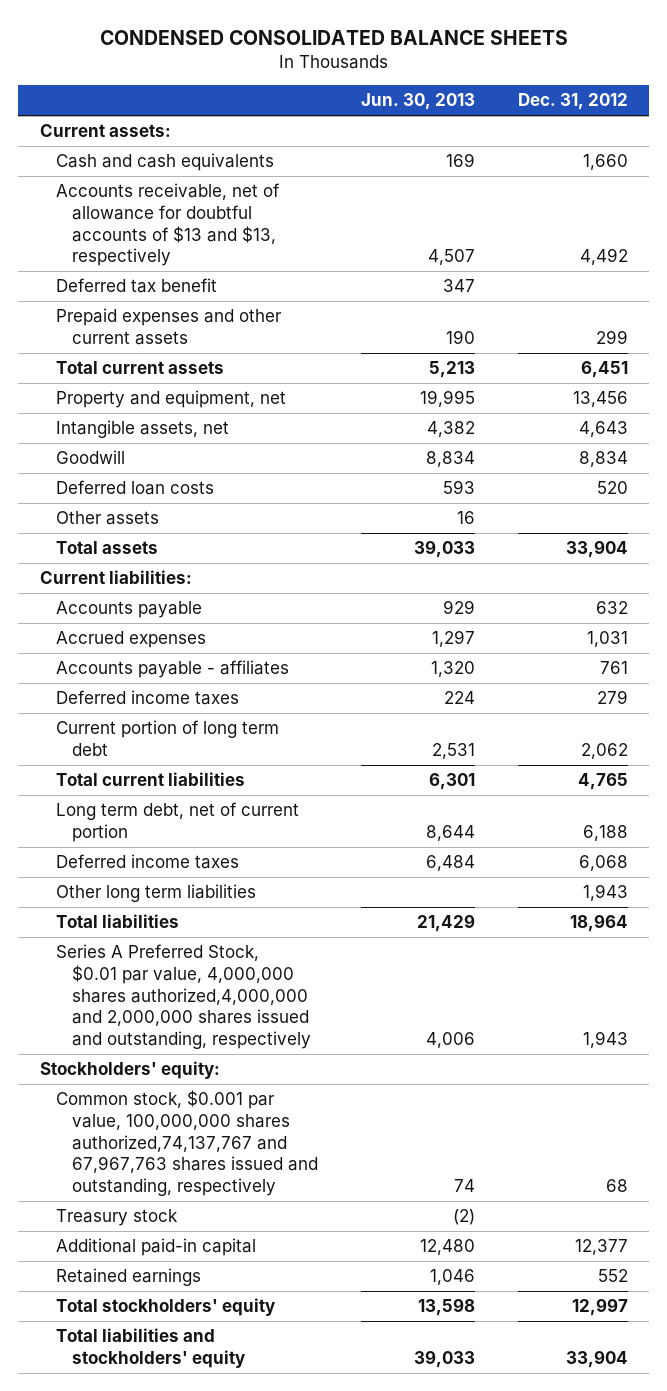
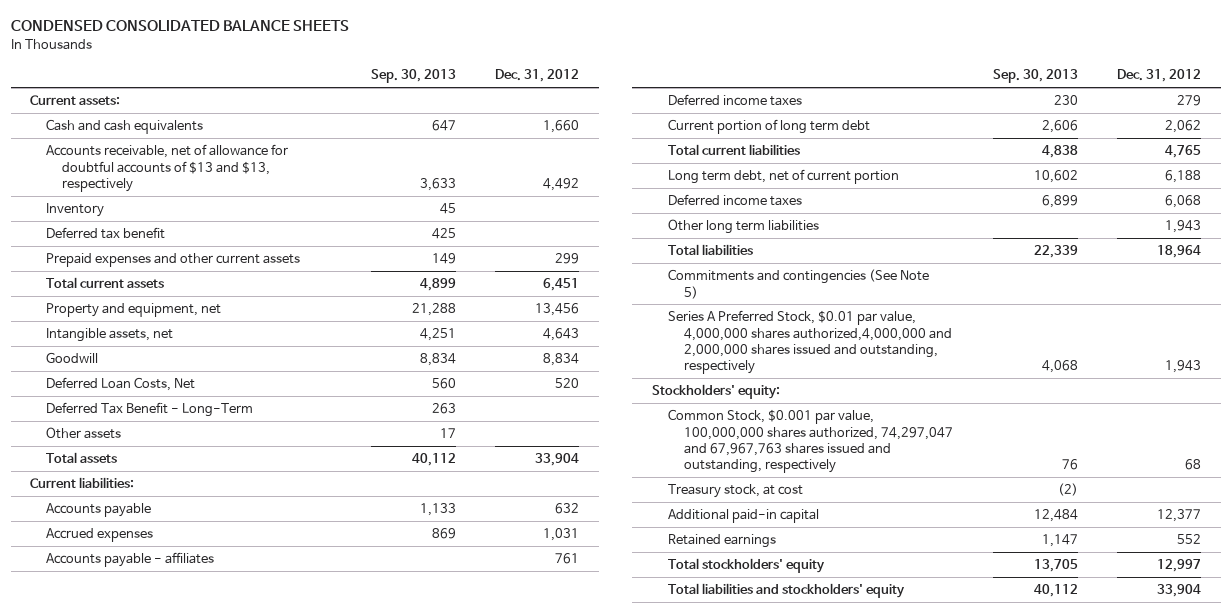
- | Jun. 30, 2013 | Dec. 31, 2012
+ | Sep. 30, 2013 | Dec. 31, 2012
+ Inventory | 45 |
- Deferred loan costs | 593 | 520
+ Deferred Loan Costs, Net | 560 | 520
+ Deferred Tax Benefit - Long-Term | 263 |
+ Commitments and contingencies (See Note 5)
- Common stock, $0.001 par value, 100,000,000 shares authorized,74,137,767 and 67,967,763 shares issued and outstanding, respectively | 74 | 68
- Treasury stock | (2) |
+ Common Stock, $0.001 par value, 100,000,000 shares authorized, 74,297,047 and 67,967,763 shares issued and outstanding, respectively | 76 | 68
+ Treasury stock, at cost | (2) |

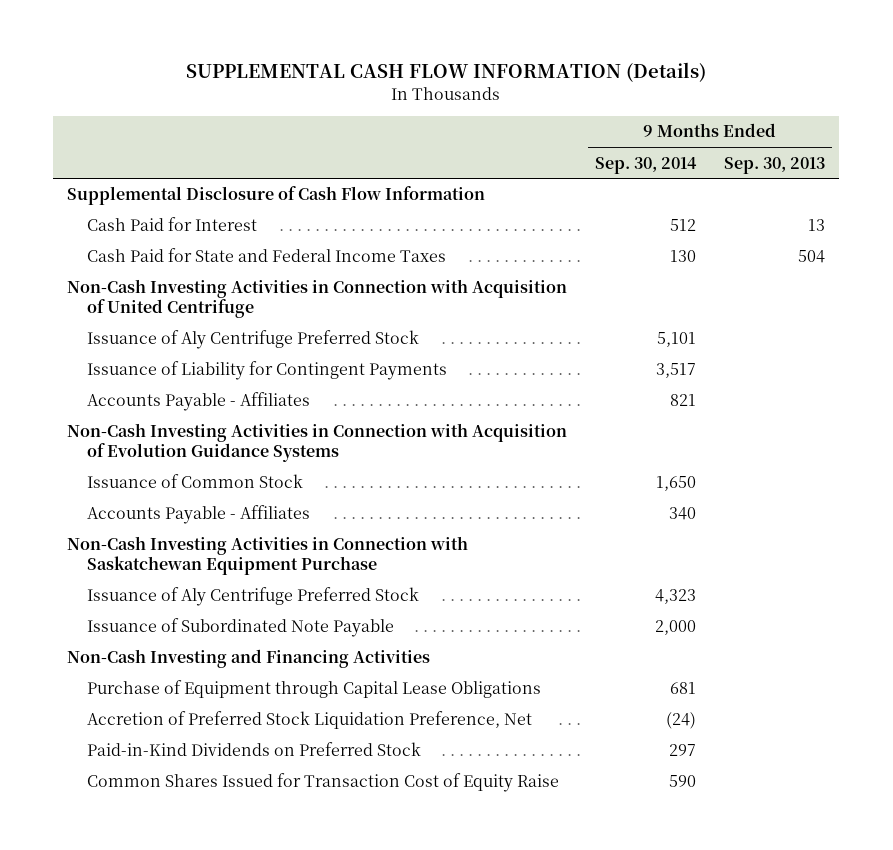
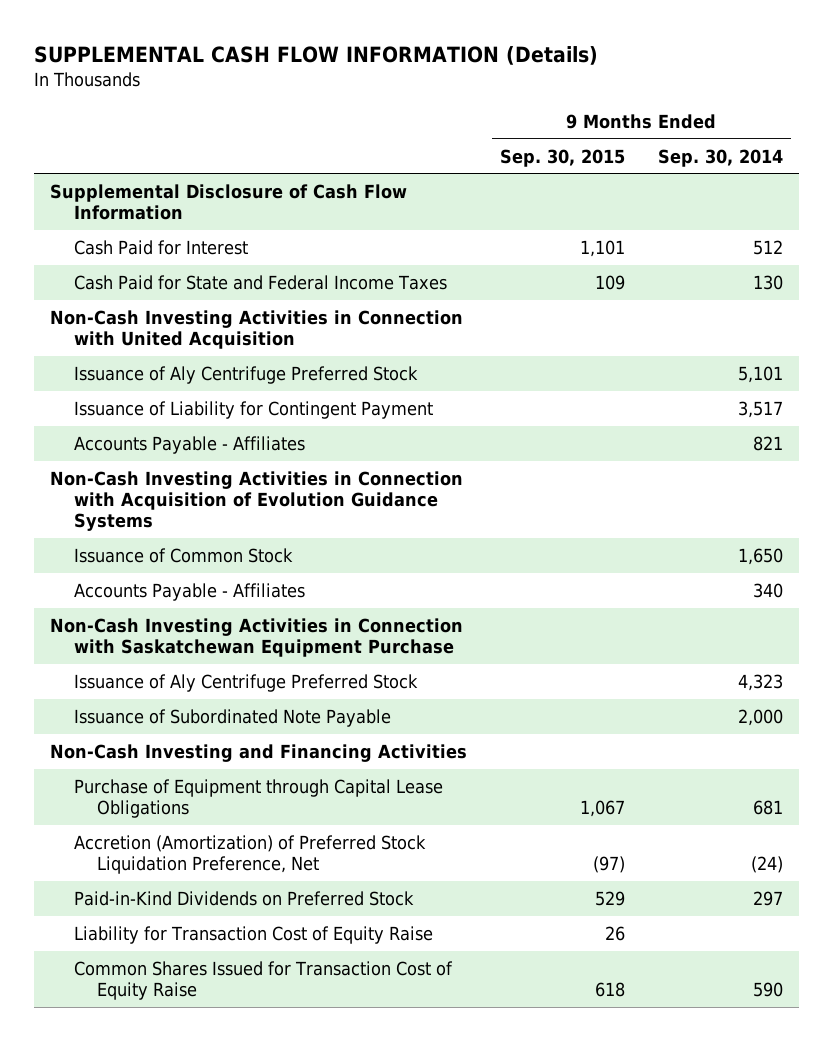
- | 9 Months Ended Sep. 30, 2014 | 9 Months Ended Sep. 30, 2013
+ | 9 Months Ended Sep. 30, 2015 | 9 Months Ended Sep. 30, 2014
- Non-Cash Investing Activities in Connection with Acquisition of United Centrifuge
+ Non-Cash Investing Activities in Connection with United Acquisition
- Issuance of Liability for Contingent Payments | 3,517 |
+ Issuance of Liability for Contingent Payment | | 3,517
- Accretion of Preferred Stock Liquidation Preference, Net | (24) |
+ Accretion (Amortization) of Preferred Stock Liquidation Preference, Net | (97) | (24)
+ Liability for Transaction Cost of Equity Raise | 26 |

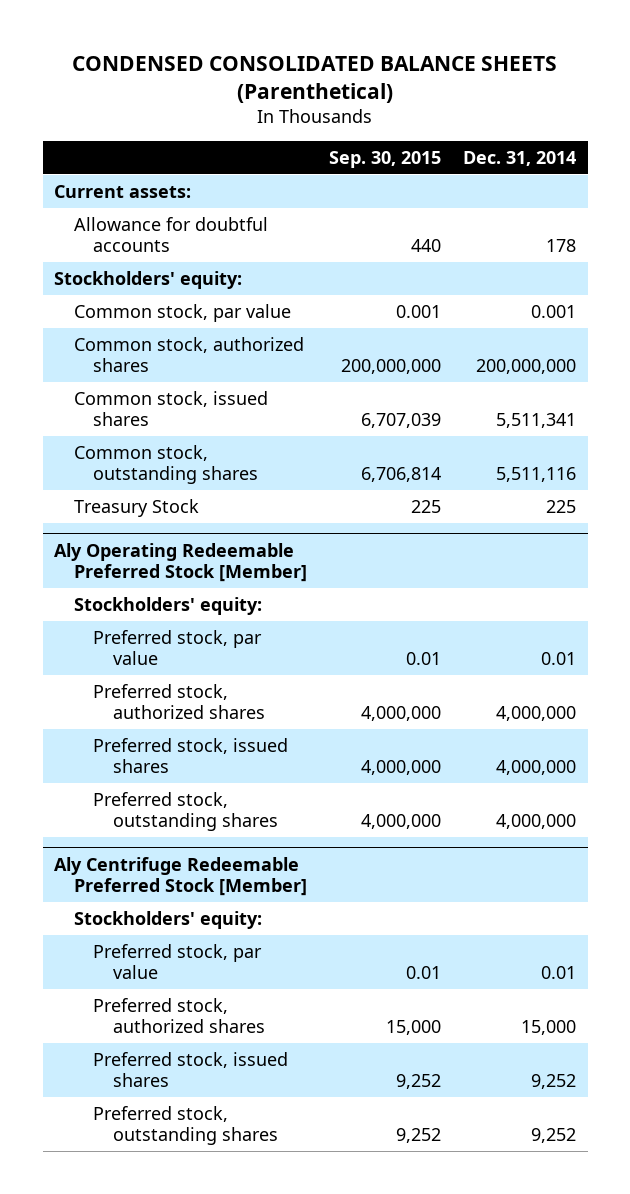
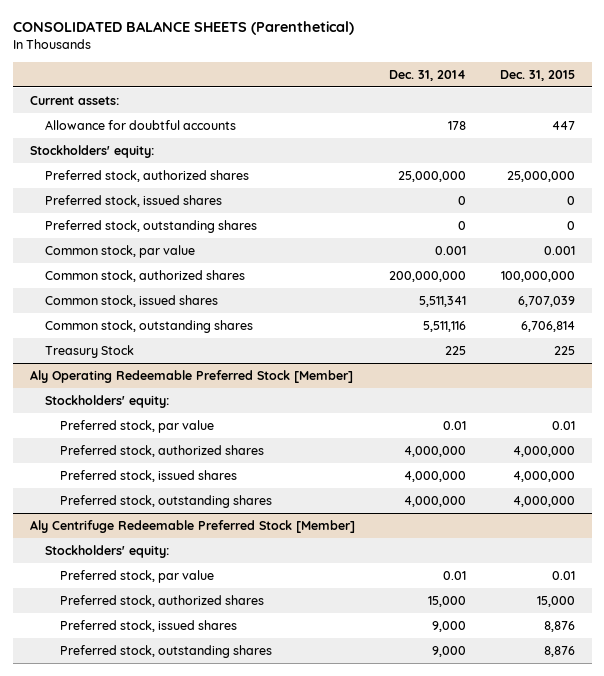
- CONDENSED CONSOLIDATED BALANCE SHEETS (Parenthetical)
+ CONSOLIDATED BALANCE SHEETS (Parenthetical)
- | Sep. 30, 2015 | Dec. 31, 2014
+ | Dec. 31, 2014 | Dec. 31, 2015
+ Preferred stock, authorized shares | 25,000,000 | 25,000,000
+ Preferred stock, issued shares | 0 | 0
+ Preferred stock, outstanding shares | 0 | 0
@ Aly Centrifuge Redeemable Preferred Stock [Member]
- Preferred stock, issued shares | 9,252 | 9,252
- Preferred stock, outstanding shares | 9,252 | 9,252
+ Preferred stock, issued shares | 9,000 | 8,876
+ Preferred stock, outstanding shares | 9,000 | 8,876

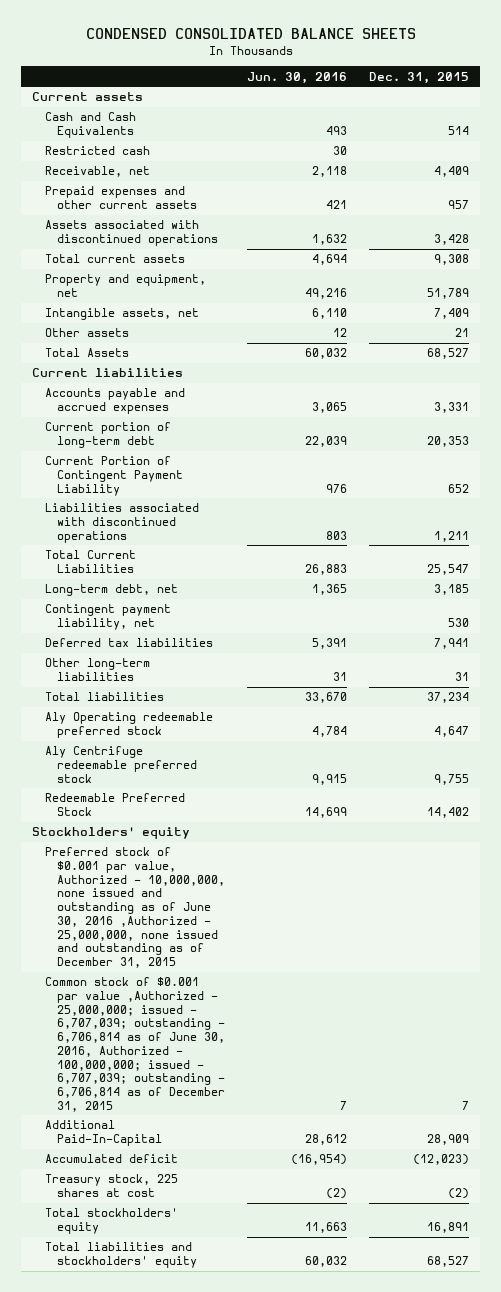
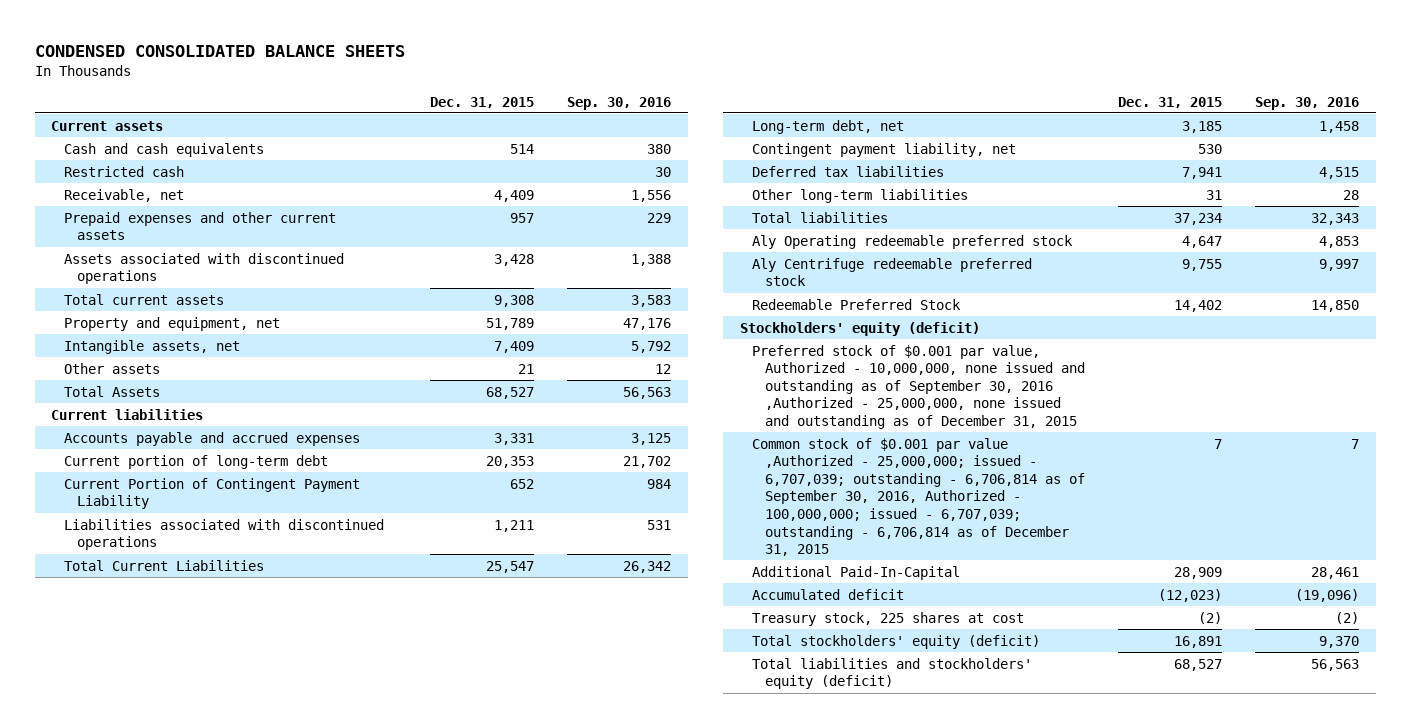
- | Jun. 30, 2016 | Dec. 31, 2015
+ | Dec. 31, 2015 | Sep. 30, 2016
- Cash and Cash Equivalents | 493 | 514
+ Cash and cash equivalents | 514 | 380
- Stockholders' equity
- Preferred stock of $0.001 par value, Authorized - 10,000,000, none issued and outstanding as of June 30, 2016 ,Authorized - 25,000,000, none issued and outstanding as of December 31, 2015
- Common stock of $0.001 par value ,Authorized - 25,000,000; issued - 6,707,039; outstanding - 6,706,814 as of June 30, 2016, Authorized - 100,000,000; issued - 6,707,039; outstanding - 6,706,814 as of December 31, 2015 | 7 | 7
+ Stockholders' equity (deficit)
+ Preferred stock of $0.001 par value, Authorized - 10,000,000, none issued and outstanding as of September 30, 2016 ,Authorized - 25,000,000, none issued and outstanding as of December 31, 2015
+ Common stock of $0.001 par value ,Authorized - 25,000,000; issued - 6,707,039; outstanding - 6,706,814 as of September 30, 2016, Authorized - 100,000,000; issued - 6,707,039; outstanding - 6,706,814 as of December 31, 2015 | 7 | 7
- Total stockholders' equity | 11,663 | 16,891
- Total liabilities and stockholders' equity | 60,032 | 68,527
+ Total stockholders' equity (deficit) | 16,891 | 9,370
+ Total liabilities and stockholders' equity (deficit) | 68,527 | 56,563

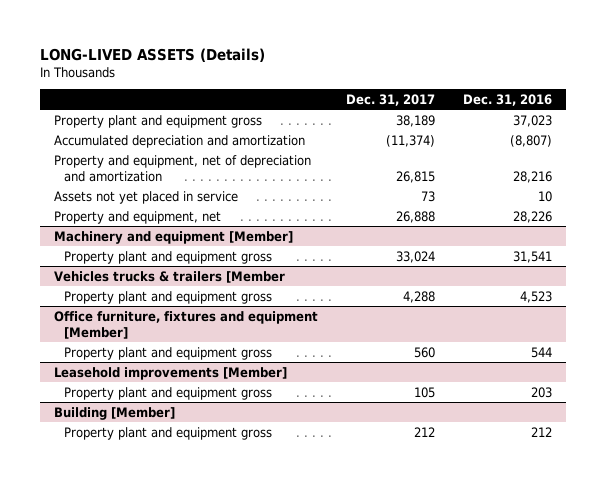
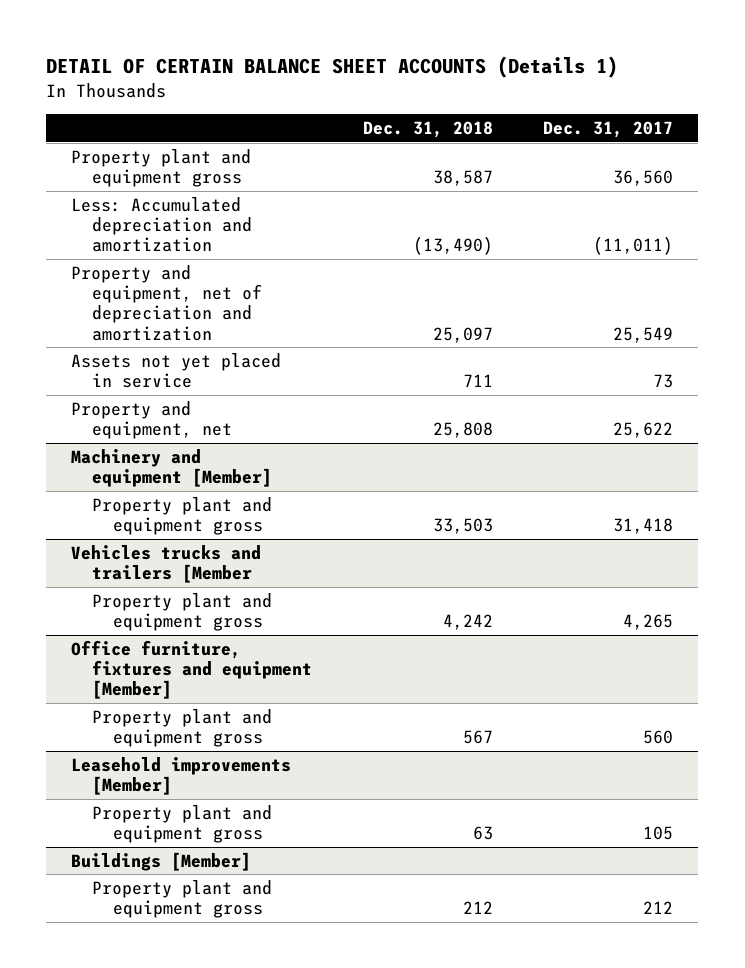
- LONG-LIVED ASSETS (Details)
+ DETAIL OF CERTAIN BALANCE SHEET ACCOUNTS (Details 1)
- | Dec. 31, 2017 | Dec. 31, 2016
+ | Dec. 31, 2018 | Dec. 31, 2017
- Property plant and equipment gross | 38,189 | 37,023
- Accumulated depreciation and amortization | (11,374) | (8,807)
- Property and equipment, net of depreciation and amortization | 26,815 | 28,216
+ Property plant and equipment gross | 38,587 | 36,560
+ Less: Accumulated depreciation and amortization | (13,490) | (11,011)
+ Property and equipment, net of depreciation and amortization | 25,097 | 25,549
- Property and equipment, net | 26,888 | 28,226
+ Property and equipment, net | 25,808 | 25,622
@ Machinery and equipment [Member]
- Property plant and equipment gross | 33,024 | 31,541
- Vehicles trucks & trailers [Member
- Property plant and equipment gross | 4,288 | 4,523
@ Machinery and equipment [Member]
+ Property plant and equipment gross | 33,503 | 31,418
+ Vehicles trucks and trailers [Member
+ Property plant and equipment gross | 4,242 | 4,265
- Building [Member]
+ Buildings [Member]

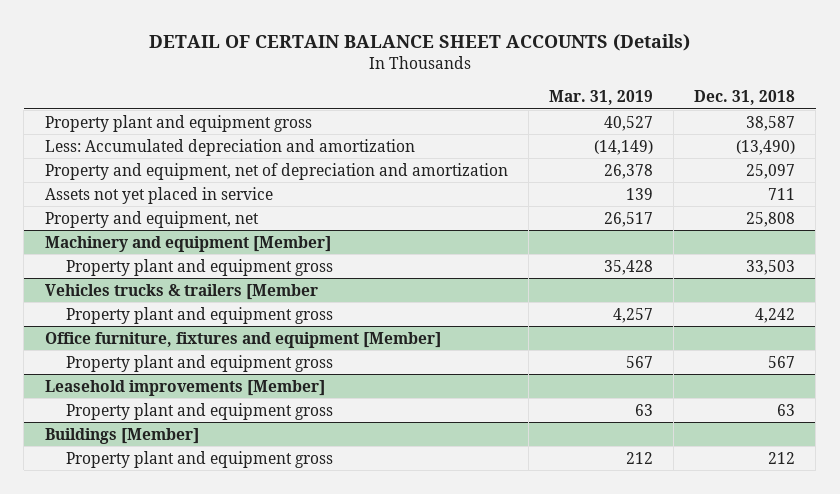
- DETAIL OF CERTAIN BALANCE SHEET ACCOUNTS (Details 1)
+ DETAIL OF CERTAIN BALANCE SHEET ACCOUNTS (Details)
- | Dec. 31, 2018 | Dec. 31, 2017
+ | Mar. 31, 2019 | Dec. 31, 2018
- Vehicles trucks and trailers [Member
+ Vehicles trucks & trailers [Member

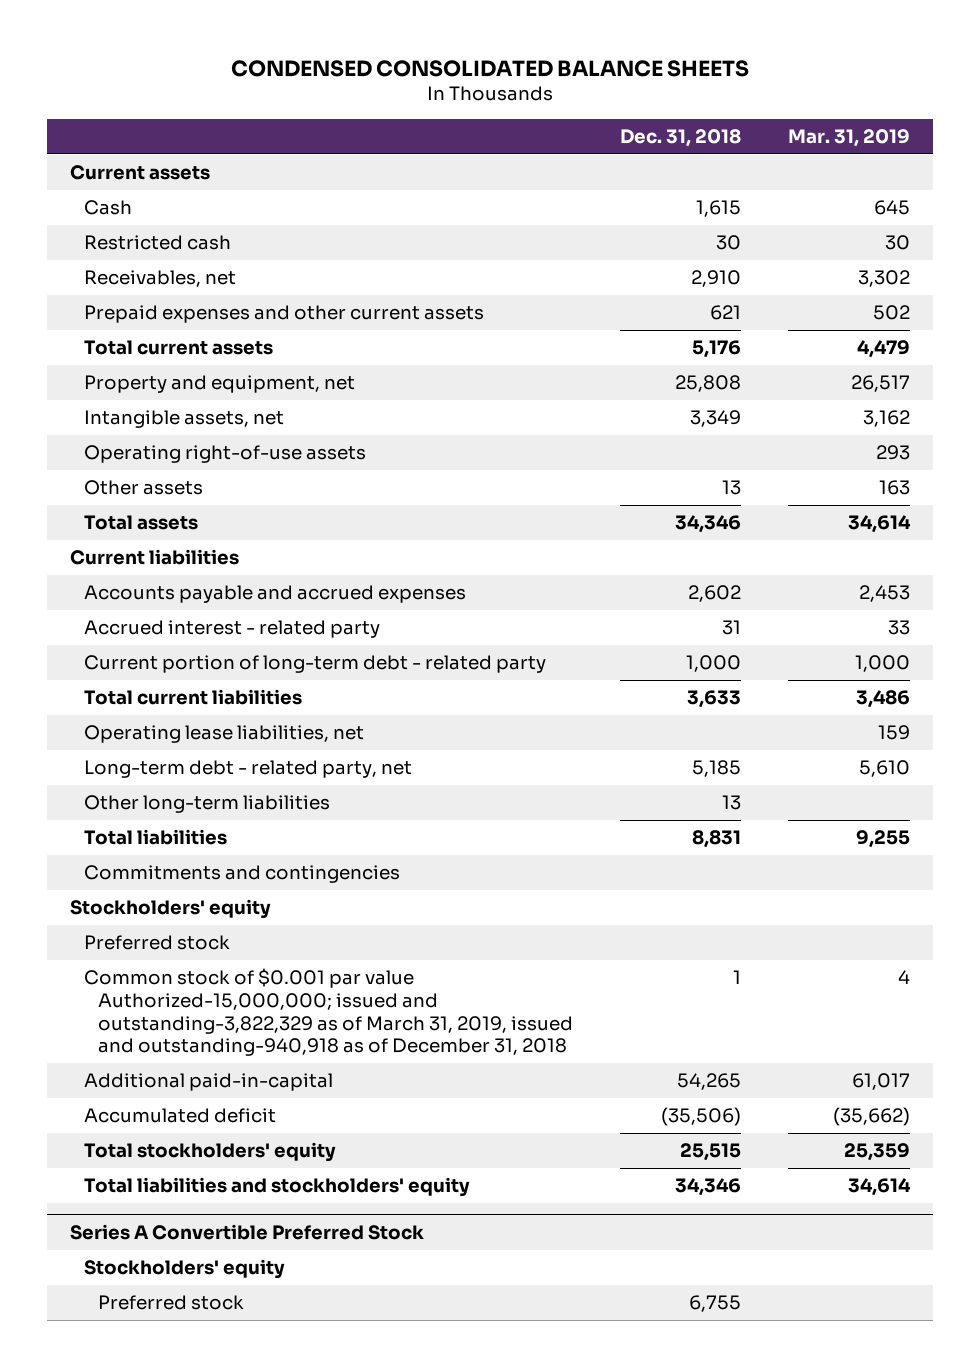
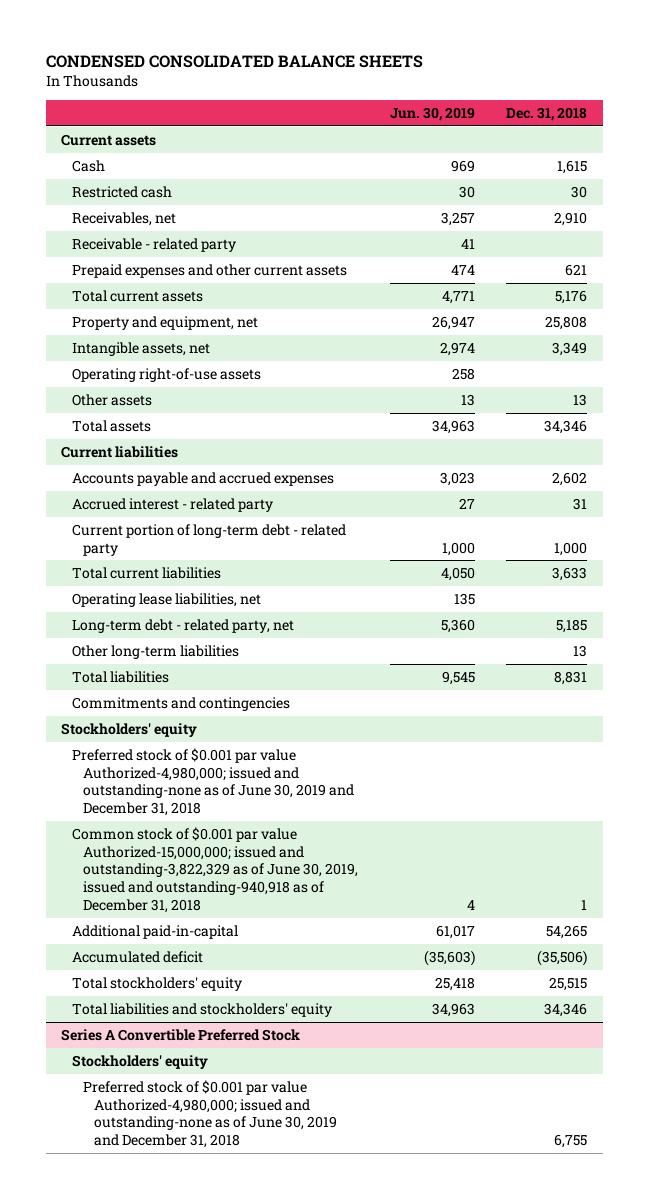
- | Dec. 31, 2018 | Mar. 31, 2019
+ | Jun. 30, 2019 | Dec. 31, 2018
+ Receivable - related party | 41 |
- Preferred stock
- Common stock of $0.001 par value Authorized-15,000,000; issued and outstanding-3,822,329 as of March 31, 2019, issued and outstanding-940,918 as of December 31, 2018 | 1 | 4
+ Preferred stock of $0.001 par value Authorized-4,980,000; issued and outstanding-none as of June 30, 2019 and December 31, 2018
+ Common stock of $0.001 par value Authorized-15,000,000; issued and outstanding-3,822,329 as of June 30, 2019, issued and outstanding-940,918 as of December 31, 2018 | 4 | 1
@ Series A Convertible Preferred Stock
- Preferred stock | 6,755 |
+ Preferred stock of $0.001 par value Authorized-4,980,000; issued and outstanding-none as of June 30, 2019 and December 31, 2018 | | 6,755

